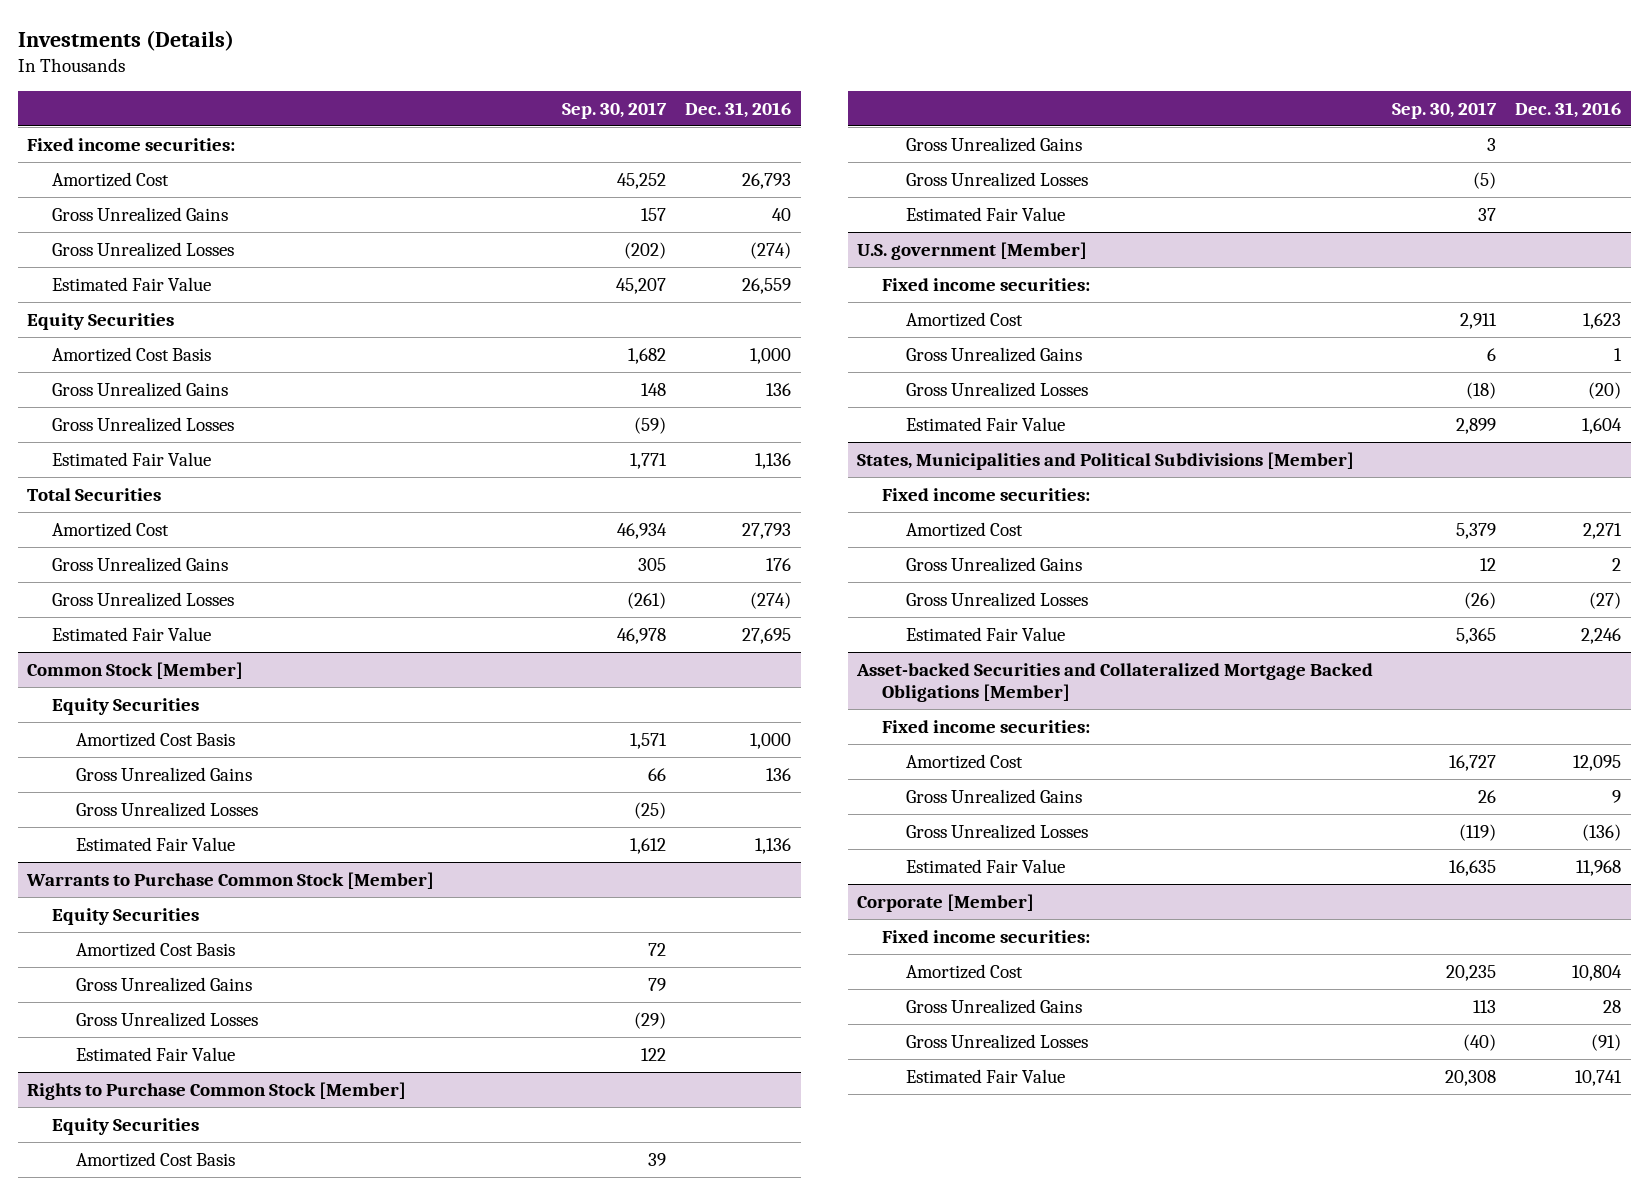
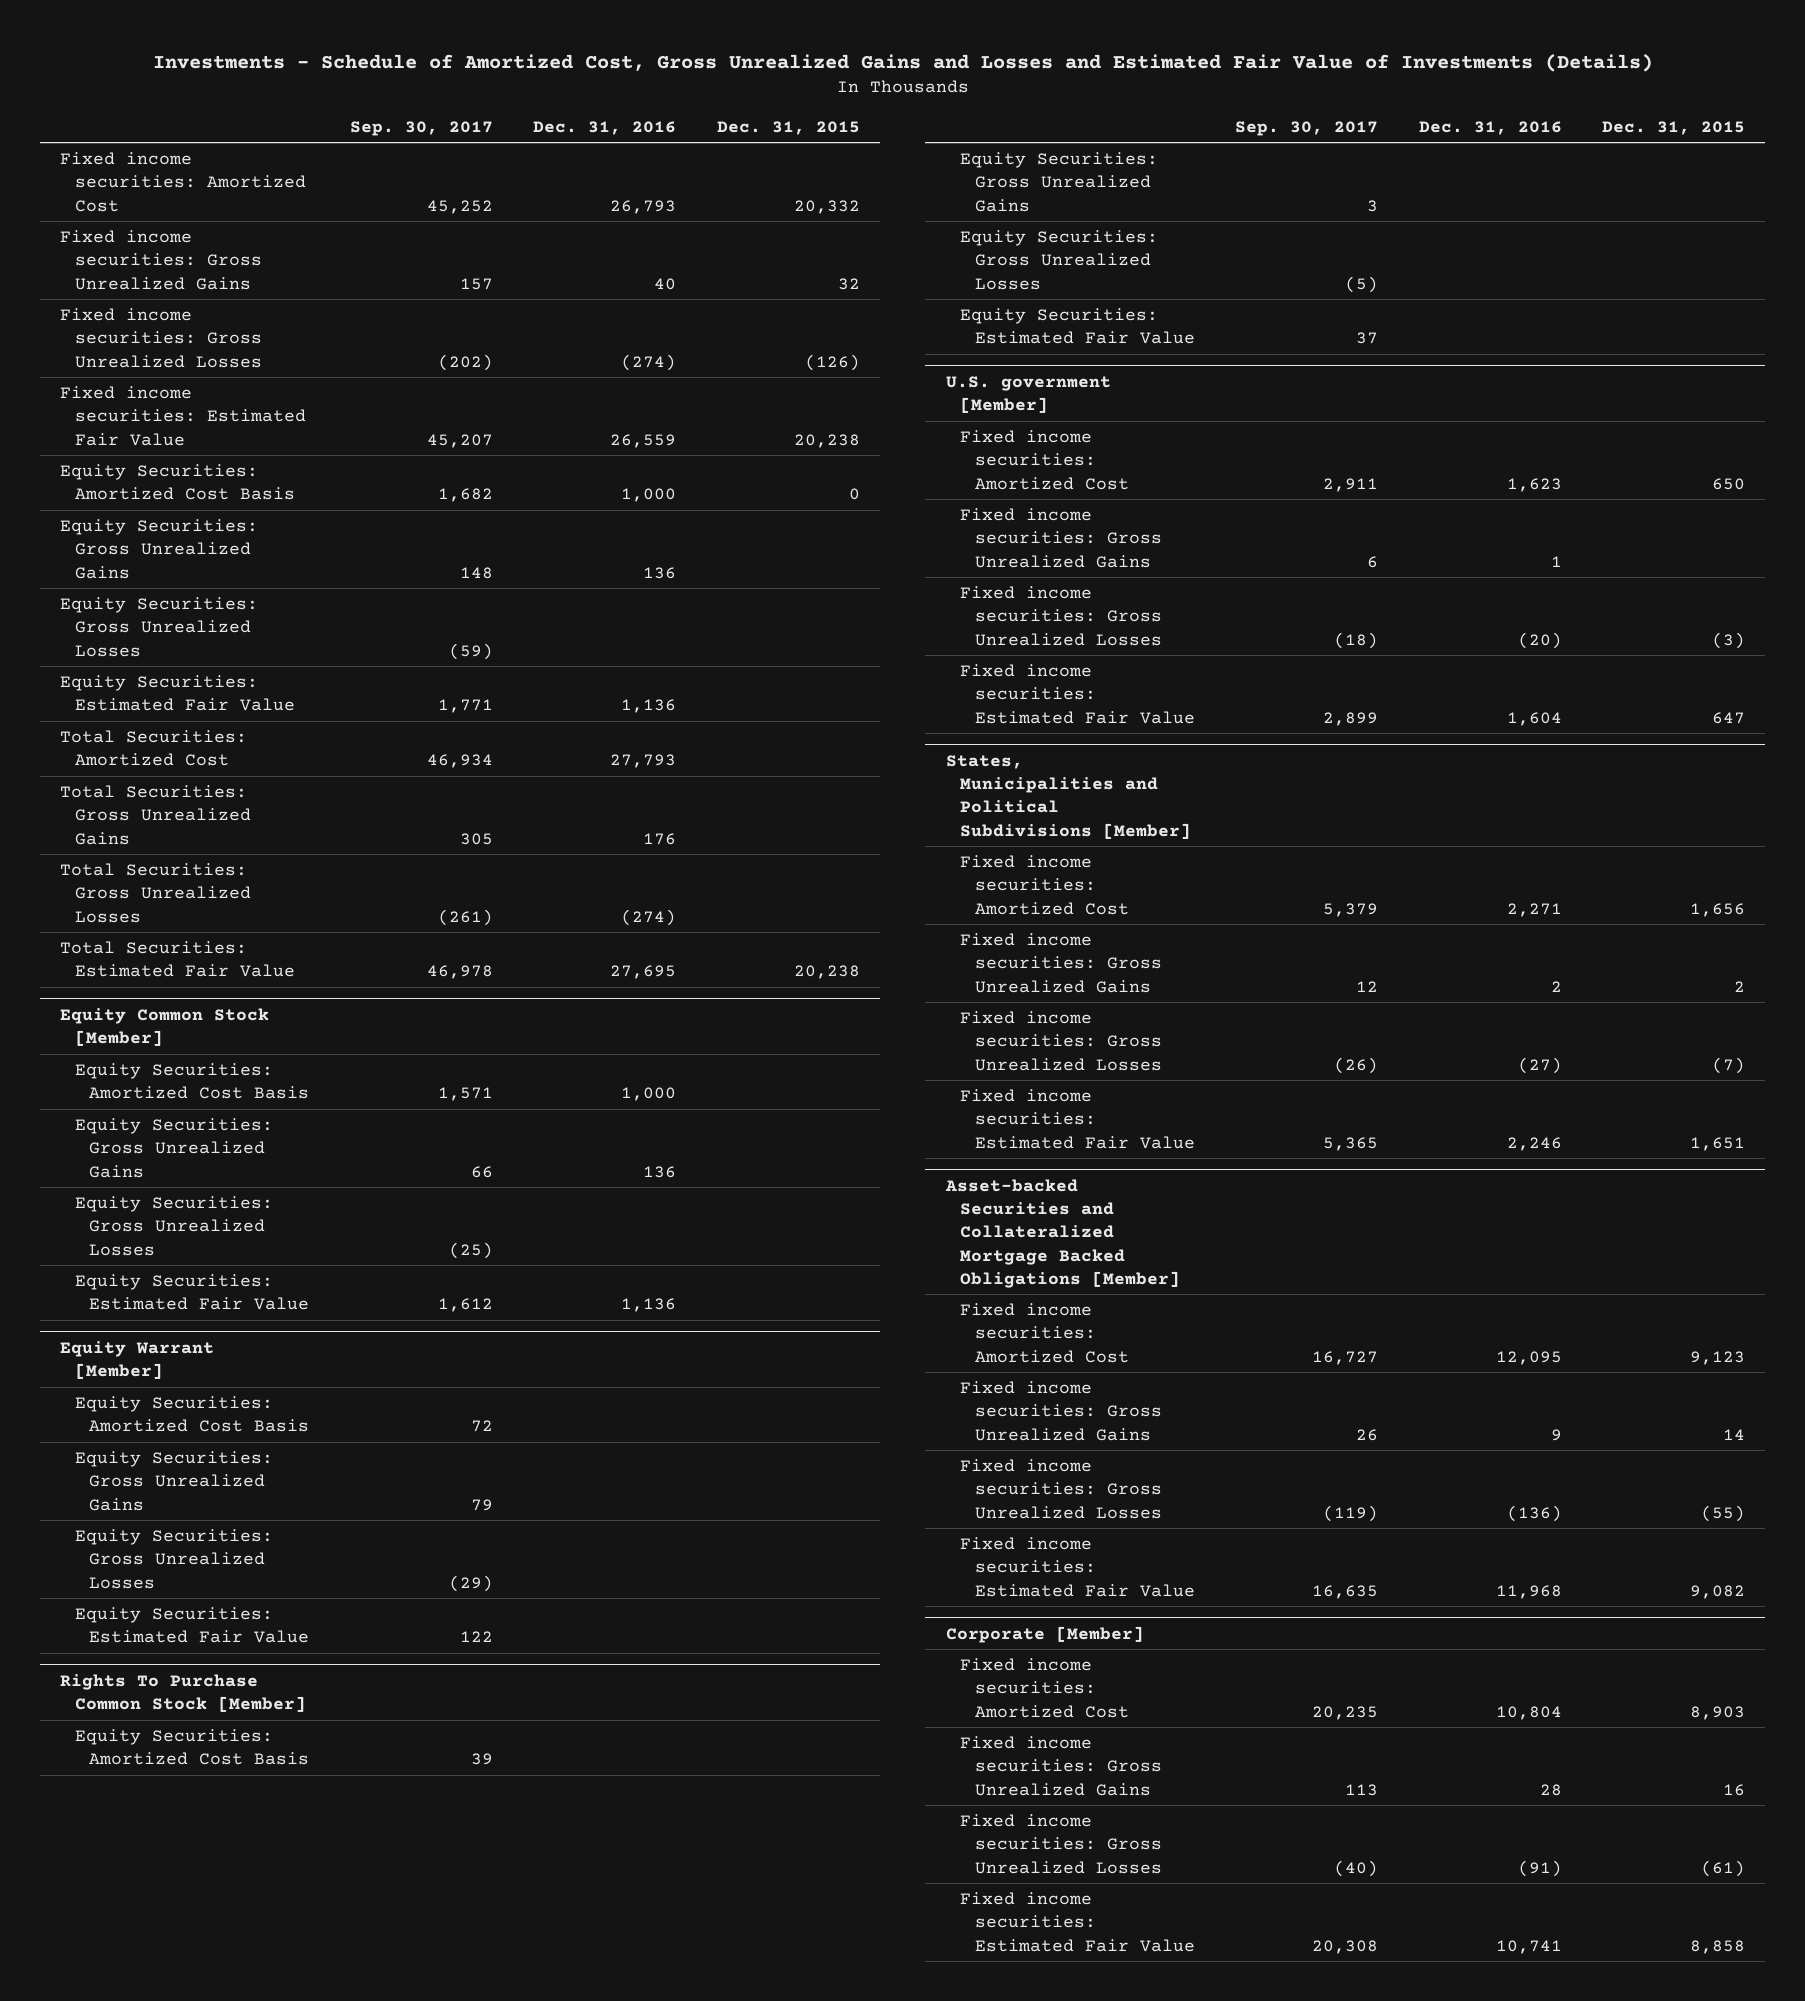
- Investments (Details)
+ Investments - Schedule of Amortized Cost, Gross Unrealized Gains and Losses and Estimated Fair Value of Investments (Details)
- | Sep. 30, 2017 | Dec. 31, 2016
+ | Sep. 30, 2017 | Dec. 31, 2016 | Dec. 31, 2015
- Fixed income securities:
- Amortized Cost | 45,252 | 26,793
- Gross Unrealized Gains | 157 | 40
- Gross Unrealized Losses | (202) | (274)
- Estimated Fair Value | 45,207 | 26,559
- Equity Securities
- Amortized Cost Basis | 1,682 | 1,000
- Gross Unrealized Gains | 148 | 136
- Gross Unrealized Losses | (59) |
- Estimated Fair Value | 1,771 | 1,136
- Total Securities
- Amortized Cost | 46,934 | 27,793
- Gross Unrealized Gains | 305 | 176
- Gross Unrealized Losses | (261) | (274)
- Estimated Fair Value | 46,978 | 27,695
- Common Stock [Member]
- Equity Securities
- Amortized Cost Basis | 1,571 | 1,000
- Gross Unrealized Gains | 66 | 136
- Gross Unrealized Losses | (25) |
- Estimated Fair Value | 1,612 | 1,136
- Warrants to Purchase Common Stock [Member]
- Equity Securities
- Amortized Cost Basis | 72 |
- Gross Unrealized Gains | 79 |
- Gross Unrealized Losses | (29) |
- Estimated Fair Value | 122 |
- Rights to Purchase Common Stock [Member]
- Equity Securities
- Amortized Cost Basis | 39 |
- Gross Unrealized Gains | 3 |
- Gross Unrealized Losses | (5) |
- Estimated Fair Value | 37 |
+ Fixed income securities: Amortized Cost | 45,252 | 26,793 | 20,332
+ Fixed income securities: Gross Unrealized Gains | 157 | 40 | 32
+ Fixed income securities: Gross Unrealized Losses | (202) | (274) | (126)
+ Fixed income securities: Estimated Fair Value | 45,207 | 26,559 | 20,238
+ Equity Securities: Amortized Cost Basis | 1,682 | 1,000 | 0
+ Equity Securities: Gross Unrealized Gains | 148 | 136 |
+ Equity Securities: Gross Unrealized Losses | (59) | |
+ Equity Securities: Estimated Fair Value | 1,771 | 1,136 |
+ Total Securities: Amortized Cost | 46,934 | 27,793 |
+ Total Securities: Gross Unrealized Gains | 305 | 176 |
+ Total Securities: Gross Unrealized Losses | (261) | (274) |
+ Total Securities: Estimated Fair Value | 46,978 | 27,695 | 20,238
+ Equity Common Stock [Member]
+ Equity Securities: Amortized Cost Basis | 1,571 | 1,000 |
+ Equity Securities: Gross Unrealized Gains | 66 | 136 |
+ Equity Securities: Gross Unrealized Losses | (25) | |
+ Equity Securities: Estimated Fair Value | 1,612 | 1,136 |
+ Equity Warrant [Member]
+ Equity Securities: Amortized Cost Basis | 72 | |
+ Equity Securities: Gross Unrealized Gains | 79 | |
+ Equity Securities: Gross Unrealized Losses | (29) | |
+ Equity Securities: Estimated Fair Value | 122 | |
+ Rights To Purchase Common Stock [Member]
+ Equity Securities: Amortized Cost Basis | 39 | |
+ Equity Securities: Gross Unrealized Gains | 3 | |
+ Equity Securities: Gross Unrealized Losses | (5) | |
+ Equity Securities: Estimated Fair Value | 37 | |
@ U.S. government [Member]
- Fixed income securities:
- Amortized Cost | 2,911 | 1,623
- Gross Unrealized Gains | 6 | 1
- Gross Unrealized Losses | (18) | (20)
- Estimated Fair Value | 2,899 | 1,604
+ Fixed income securities: Amortized Cost | 2,911 | 1,623 | 650
+ Fixed income securities: Gross Unrealized Gains | 6 | 1 |
+ Fixed income securities: Gross Unrealized Losses | (18) | (20) | (3)
+ Fixed income securities: Estimated Fair Value | 2,899 | 1,604 | 647
@ States, Municipalities and Political Subdivisions [Member]
- Fixed income securities:
- Amortized Cost | 5,379 | 2,271
- Gross Unrealized Gains | 12 | 2
- Gross Unrealized Losses | (26) | (27)
- Estimated Fair Value | 5,365 | 2,246
+ Fixed income securities: Amortized Cost | 5,379 | 2,271 | 1,656
+ Fixed income securities: Gross Unrealized Gains | 12 | 2 | 2
+ Fixed income securities: Gross Unrealized Losses | (26) | (27) | (7)
+ Fixed income securities: Estimated Fair Value | 5,365 | 2,246 | 1,651
@ Asset-backed Securities and Collateralized Mortgage Backed Obligations [Member]
- Fixed income securities:
- Amortized Cost | 16,727 | 12,095
- Gross Unrealized Gains | 26 | 9
- Gross Unrealized Losses | (119) | (136)
- Estimated Fair Value | 16,635 | 11,968
+ Fixed income securities: Amortized Cost | 16,727 | 12,095 | 9,123
+ Fixed income securities: Gross Unrealized Gains | 26 | 9 | 14
+ Fixed income securities: Gross Unrealized Losses | (119) | (136) | (55)
+ Fixed income securities: Estimated Fair Value | 16,635 | 11,968 | 9,082
@ Corporate [Member]
- Fixed income securities:
- Amortized Cost | 20,235 | 10,804
- Gross Unrealized Gains | 113 | 28
- Gross Unrealized Losses | (40) | (91)
- Estimated Fair Value | 20,308 | 10,741
+ Fixed income securities: Amortized Cost | 20,235 | 10,804 | 8,903
+ Fixed income securities: Gross Unrealized Gains | 113 | 28 | 16
+ Fixed income securities: Gross Unrealized Losses | (40) | (91) | (61)
+ Fixed income securities: Estimated Fair Value | 20,308 | 10,741 | 8,858

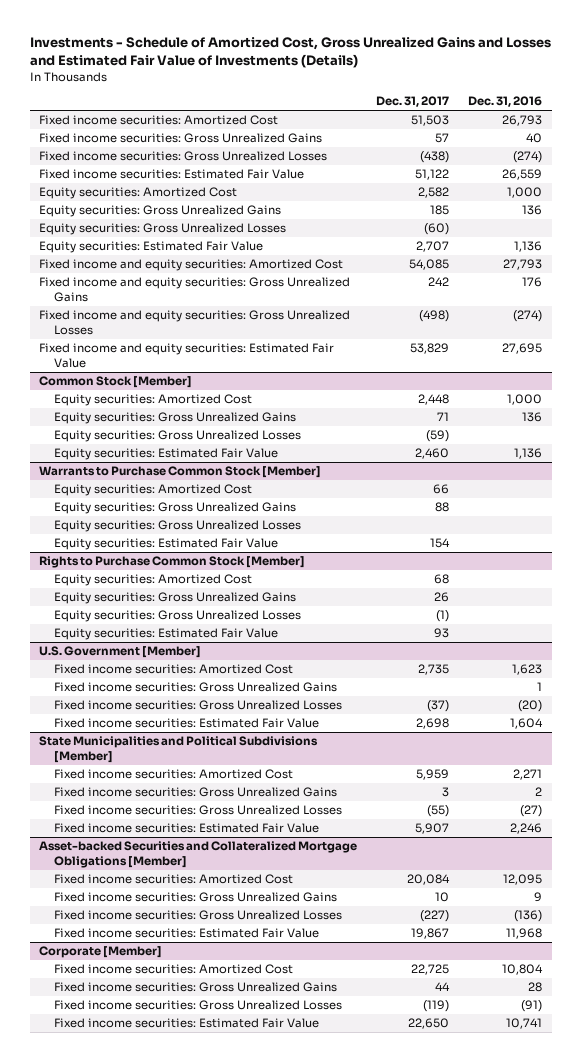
- | Sep. 30, 2017 | Dec. 31, 2016 | Dec. 31, 2015
+ | Dec. 31, 2017 | Dec. 31, 2016
- Equity Securities: Amortized Cost Basis | 1,682 | 1,000 | 0
- Equity Securities: Gross Unrealized Gains | 148 | 136 |
- Equity Securities: Gross Unrealized Losses | (59) | |
- Equity Securities: Estimated Fair Value | 1,771 | 1,136 |
- Total Securities: Amortized Cost | 46,934 | 27,793 |
- Total Securities: Gross Unrealized Gains | 305 | 176 |
- Total Securities: Gross Unrealized Losses | (261) | (274) |
- Total Securities: Estimated Fair Value | 46,978 | 27,695 | 20,238
- Equity Common Stock [Member]
- Equity Securities: Amortized Cost Basis | 1,571 | 1,000 |
- Equity Securities: Gross Unrealized Gains | 66 | 136 |
- Equity Securities: Gross Unrealized Losses | (25) | |
- Equity Securities: Estimated Fair Value | 1,612 | 1,136 |
- Equity Warrant [Member]
- Equity Securities: Amortized Cost Basis | 72 | |
- Equity Securities: Gross Unrealized Gains | 79 | |
- Equity Securities: Gross Unrealized Losses | (29) | |
- Equity Securities: Estimated Fair Value | 122 | |
- Rights To Purchase Common Stock [Member]
- Equity Securities: Amortized Cost Basis | 39 | |
- Equity Securities: Gross Unrealized Gains | 3 | |
- Equity Securities: Gross Unrealized Losses | (5) | |
- Equity Securities: Estimated Fair Value | 37 | |
- U.S. government [Member]
+ Equity securities: Amortized Cost | 2,582 | 1,000
+ Equity securities: Gross Unrealized Gains | 185 | 136
+ Equity securities: Gross Unrealized Losses | (60) |
+ Equity securities: Estimated Fair Value | 2,707 | 1,136
+ Fixed income and equity securities: Amortized Cost | 54,085 | 27,793
+ Fixed income and equity securities: Gross Unrealized Gains | 242 | 176
+ Fixed income and equity securities: Gross Unrealized Losses | (498) | (274)
+ Fixed income and equity securities: Estimated Fair Value | 53,829 | 27,695
+ Common Stock [Member]
+ Equity securities: Amortized Cost | 2,448 | 1,000
+ Equity securities: Gross Unrealized Gains | 71 | 136
+ Equity securities: Gross Unrealized Losses | (59) |
+ Equity securities: Estimated Fair Value | 2,460 | 1,136
+ Warrants to Purchase Common Stock [Member]
+ Equity securities: Amortized Cost | 66 |
+ Equity securities: Gross Unrealized Gains | 88 |
+ Equity securities: Gross Unrealized Losses
+ Equity securities: Estimated Fair Value | 154 |
+ Rights to Purchase Common Stock [Member]
+ Equity securities: Amortized Cost | 68 |
+ Equity securities: Gross Unrealized Gains | 26 |
+ Equity securities: Gross Unrealized Losses | (1) |
+ Equity securities: Estimated Fair Value | 93 |
+ U.S. Government [Member]
- States, Municipalities and Political Subdivisions [Member]
+ State Municipalities and Political Subdivisions [Member]
- Asset-backed Securities and Collateralized Mortgage Backed Obligations [Member]
+ Asset-backed Securities and Collateralized Mortgage Obligations [Member]

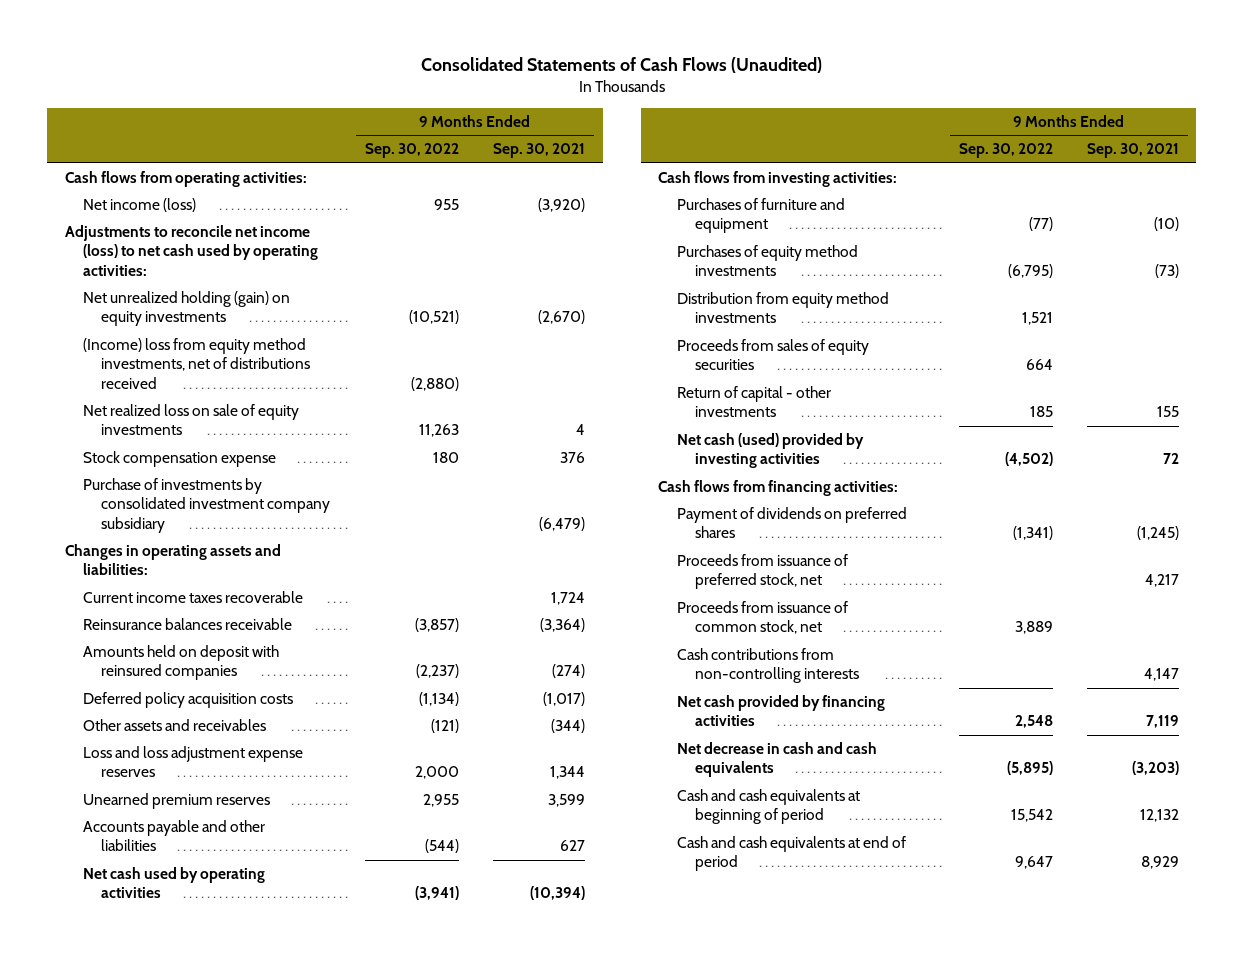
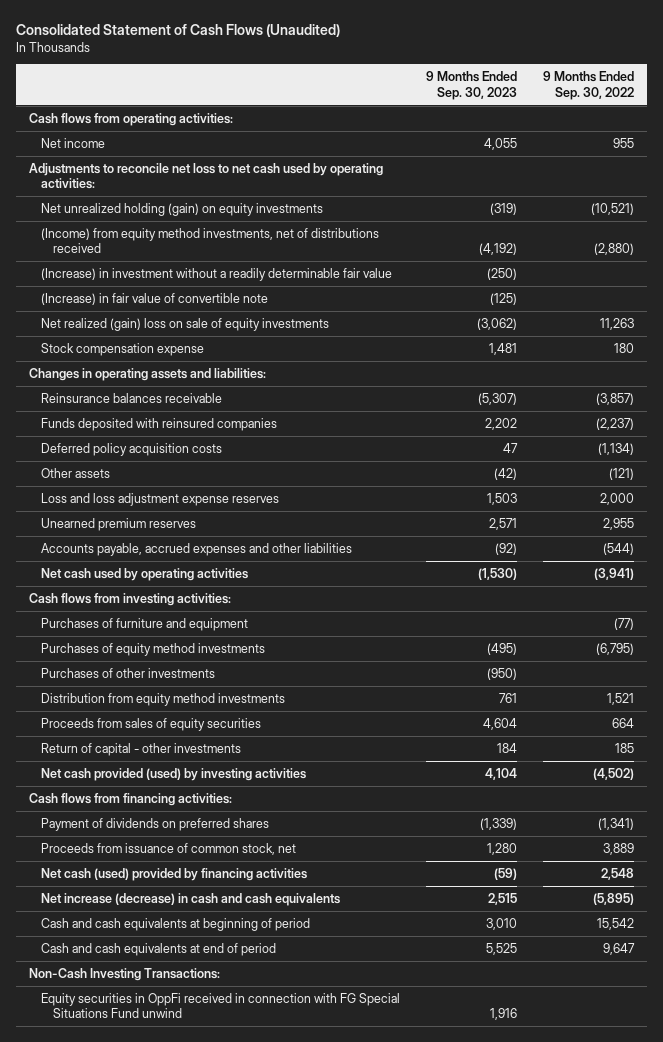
- Consolidated Statements of Cash Flows (Unaudited)
+ Consolidated Statement of Cash Flows (Unaudited)
- | 9 Months Ended Sep. 30, 2022 | 9 Months Ended Sep. 30, 2021
+ | 9 Months Ended Sep. 30, 2023 | 9 Months Ended Sep. 30, 2022
- Net income (loss) | 955 | (3,920)
- Adjustments to reconcile net income (loss) to net cash used by operating activities:
+ Net income | 4,055 | 955
+ Adjustments to reconcile net loss to net cash used by operating activities:
- (Income) loss from equity method investments, net of distributions received | (2,880) |
- Net realized loss on sale of equity investments | 11,263 | 4
+ (Income) from equity method investments, net of distributions received | (4,192) | (2,880)
+ (Increase) in investment without a readily determinable fair value | (250) |
+ (Increase) in fair value of convertible note | (125) |
+ Net realized (gain) loss on sale of equity investments | (3,062) | 11,263
- Purchase of investments by consolidated investment company subsidiary | | (6,479)
- Current income taxes recoverable | | 1,724
- Amounts held on deposit with reinsured companies | (2,237) | (274)
+ Funds deposited with reinsured companies | 2,202 | (2,237)
- Other assets and receivables | (121) | (344)
+ Other assets | (42) | (121)
- Accounts payable and other liabilities | (544) | 627
+ Accounts payable, accrued expenses and other liabilities | (92) | (544)
+ Purchases of other investments | (950) |
- Net cash (used) provided by investing activities | (4,502) | 72
+ Net cash provided (used) by investing activities | 4,104 | (4,502)
- Proceeds from issuance of preferred stock, net | | 4,217
- Cash contributions from non-controlling interests | | 4,147
- Net cash provided by financing activities | 2,548 | 7,119
- Net decrease in cash and cash equivalents | (5,895) | (3,203)
+ Net cash (used) provided by financing activities | (59) | 2,548
+ Net increase (decrease) in cash and cash equivalents | 2,515 | (5,895)
+ Non-Cash Investing Transactions:
+ Equity securities in OppFi received in connection with FG Special Situations Fund unwind | 1,916 |

